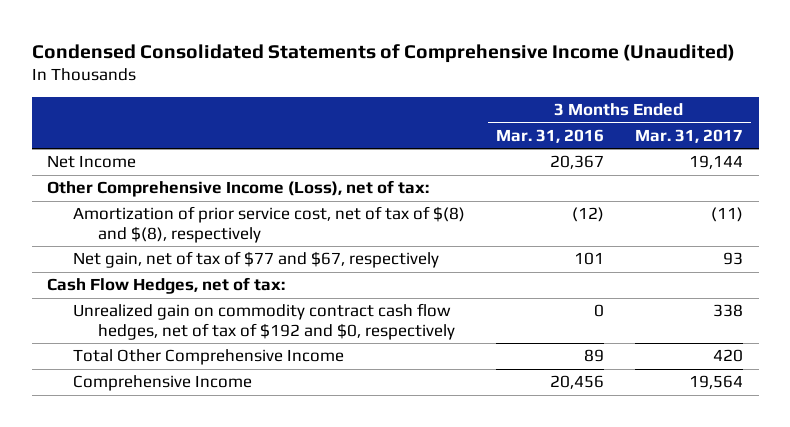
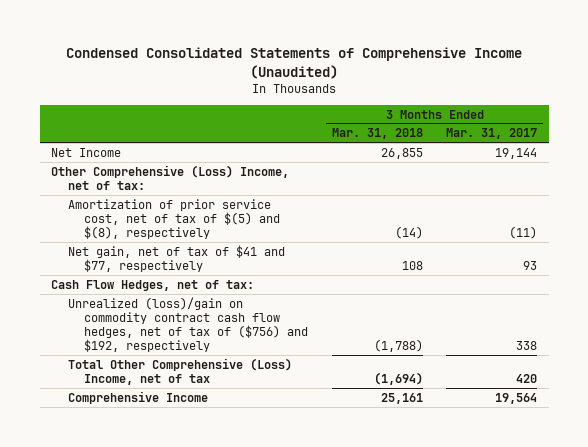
- | 3 Months Ended Mar. 31, 2016 | 3 Months Ended Mar. 31, 2017
+ | 3 Months Ended Mar. 31, 2018 | 3 Months Ended Mar. 31, 2017
- Other Comprehensive Income (Loss), net of tax:
- Amortization of prior service cost, net of tax of $(8) and $(8), respectively | (12) | (11)
- Net gain, net of tax of $77 and $67, respectively | 101 | 93
+ Other Comprehensive (Loss) Income, net of tax:
+ Amortization of prior service cost, net of tax of $(5) and $(8), respectively | (14) | (11)
+ Net gain, net of tax of $41 and $77, respectively | 108 | 93
- Unrealized gain on commodity contract cash flow hedges, net of tax of $192 and $0, respectively | 0 | 338
- Total Other Comprehensive Income | 89 | 420
+ Unrealized (loss)/gain on commodity contract cash flow hedges, net of tax of ($756) and $192, respectively | (1,788) | 338
+ Total Other Comprehensive (Loss) Income, net of tax | (1,694) | 420

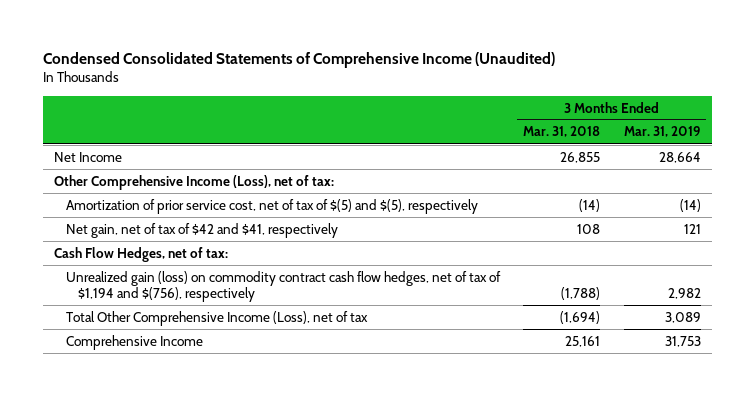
- | 3 Months Ended Mar. 31, 2018 | 3 Months Ended Mar. 31, 2017
+ | 3 Months Ended Mar. 31, 2018 | 3 Months Ended Mar. 31, 2019
- Other Comprehensive (Loss) Income, net of tax:
- Amortization of prior service cost, net of tax of $(5) and $(8), respectively | (14) | (11)
- Net gain, net of tax of $41 and $77, respectively | 108 | 93
+ Other Comprehensive Income (Loss), net of tax:
+ Amortization of prior service cost, net of tax of $(5) and $(5), respectively | (14) | (14)
+ Net gain, net of tax of $42 and $41, respectively | 108 | 121
- Unrealized (loss)/gain on commodity contract cash flow hedges, net of tax of ($756) and $192, respectively | (1,788) | 338
- Total Other Comprehensive (Loss) Income, net of tax | (1,694) | 420
+ Unrealized gain (loss) on commodity contract cash flow hedges, net of tax of $1,194 and $(756), respectively | (1,788) | 2,982
+ Total Other Comprehensive Income (Loss), net of tax | (1,694) | 3,089

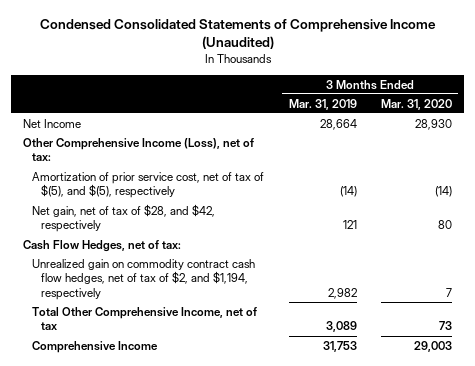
- | 3 Months Ended Mar. 31, 2018 | 3 Months Ended Mar. 31, 2019
+ | 3 Months Ended Mar. 31, 2019 | 3 Months Ended Mar. 31, 2020
- Amortization of prior service cost, net of tax of $(5) and $(5), respectively | (14) | (14)
- Net gain, net of tax of $42 and $41, respectively | 108 | 121
+ Amortization of prior service cost, net of tax of $(5), and $(5), respectively | (14) | (14)
+ Net gain, net of tax of $28, and $42, respectively | 121 | 80
- Unrealized gain (loss) on commodity contract cash flow hedges, net of tax of $1,194 and $(756), respectively | (1,788) | 2,982
- Total Other Comprehensive Income (Loss), net of tax | (1,694) | 3,089
+ Unrealized gain on commodity contract cash flow hedges, net of tax of $2, and $1,194, respectively | 2,982 | 7
+ Total Other Comprehensive Income, net of tax | 3,089 | 73

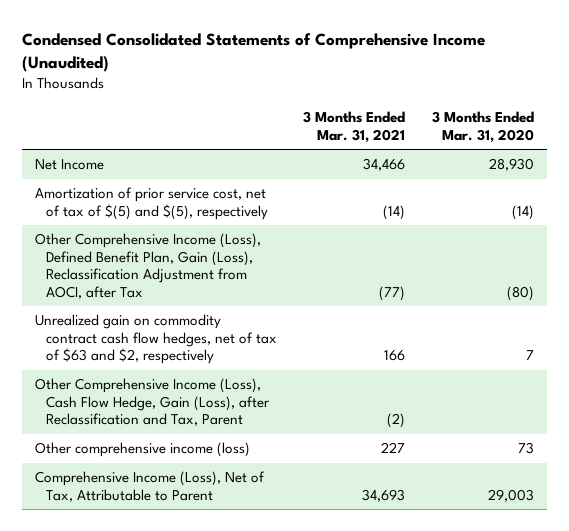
- | 3 Months Ended Mar. 31, 2019 | 3 Months Ended Mar. 31, 2020
+ | 3 Months Ended Mar. 31, 2021 | 3 Months Ended Mar. 31, 2020
- Other Comprehensive Income (Loss), net of tax:
- Amortization of prior service cost, net of tax of $(5), and $(5), respectively | (14) | (14)
- Net gain, net of tax of $28, and $42, respectively | 121 | 80
- Cash Flow Hedges, net of tax:
- Unrealized gain on commodity contract cash flow hedges, net of tax of $2, and $1,194, respectively | 2,982 | 7
- Total Other Comprehensive Income, net of tax | 3,089 | 73
- Comprehensive Income | 31,753 | 29,003
+ Amortization of prior service cost, net of tax of $(5) and $(5), respectively | (14) | (14)
+ Other Comprehensive Income (Loss), Defined Benefit Plan, Gain (Loss), Reclassification Adjustment from AOCI, after Tax | (77) | (80)
+ Unrealized gain on commodity contract cash flow hedges, net of tax of $63 and $2, respectively | 166 | 7
+ Other Comprehensive Income (Loss), Cash Flow Hedge, Gain (Loss), after Reclassification and Tax, Parent | (2) |
+ Other comprehensive income (loss) | 227 | 73
+ Comprehensive Income (Loss), Net of Tax, Attributable to Parent | 34,693 | 29,003

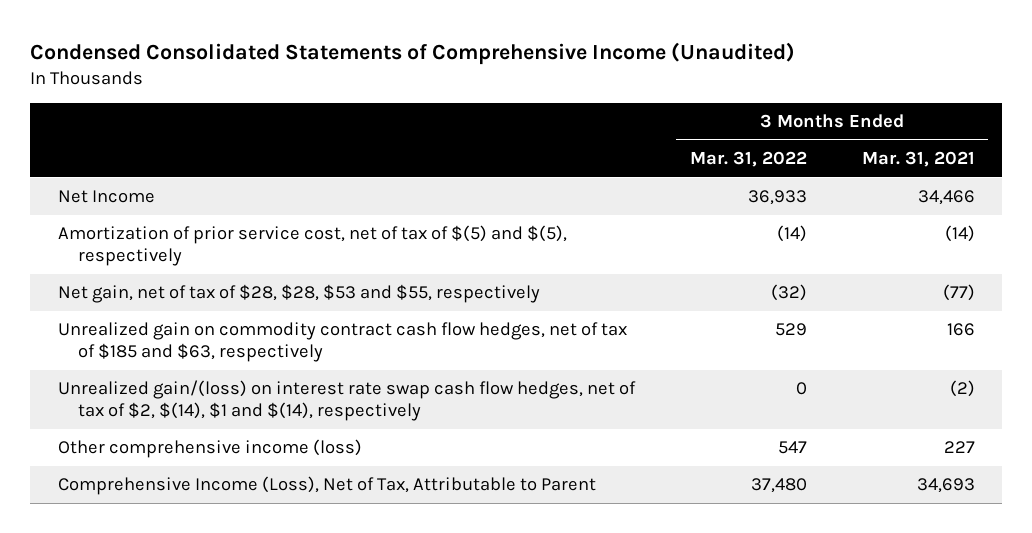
- | 3 Months Ended Mar. 31, 2021 | 3 Months Ended Mar. 31, 2020
+ | 3 Months Ended Mar. 31, 2022 | 3 Months Ended Mar. 31, 2021
- Other Comprehensive Income (Loss), Defined Benefit Plan, Gain (Loss), Reclassification Adjustment from AOCI, after Tax | (77) | (80)
- Unrealized gain on commodity contract cash flow hedges, net of tax of $63 and $2, respectively | 166 | 7
- Other Comprehensive Income (Loss), Cash Flow Hedge, Gain (Loss), after Reclassification and Tax, Parent | (2) |
+ Net gain, net of tax of $28, $28, $53 and $55, respectively | (32) | (77)
+ Unrealized gain on commodity contract cash flow hedges, net of tax of $185 and $63, respectively | 529 | 166
+ Unrealized gain/(loss) on interest rate swap cash flow hedges, net of tax of $2, $(14), $1 and $(14), respectively | 0 | (2)

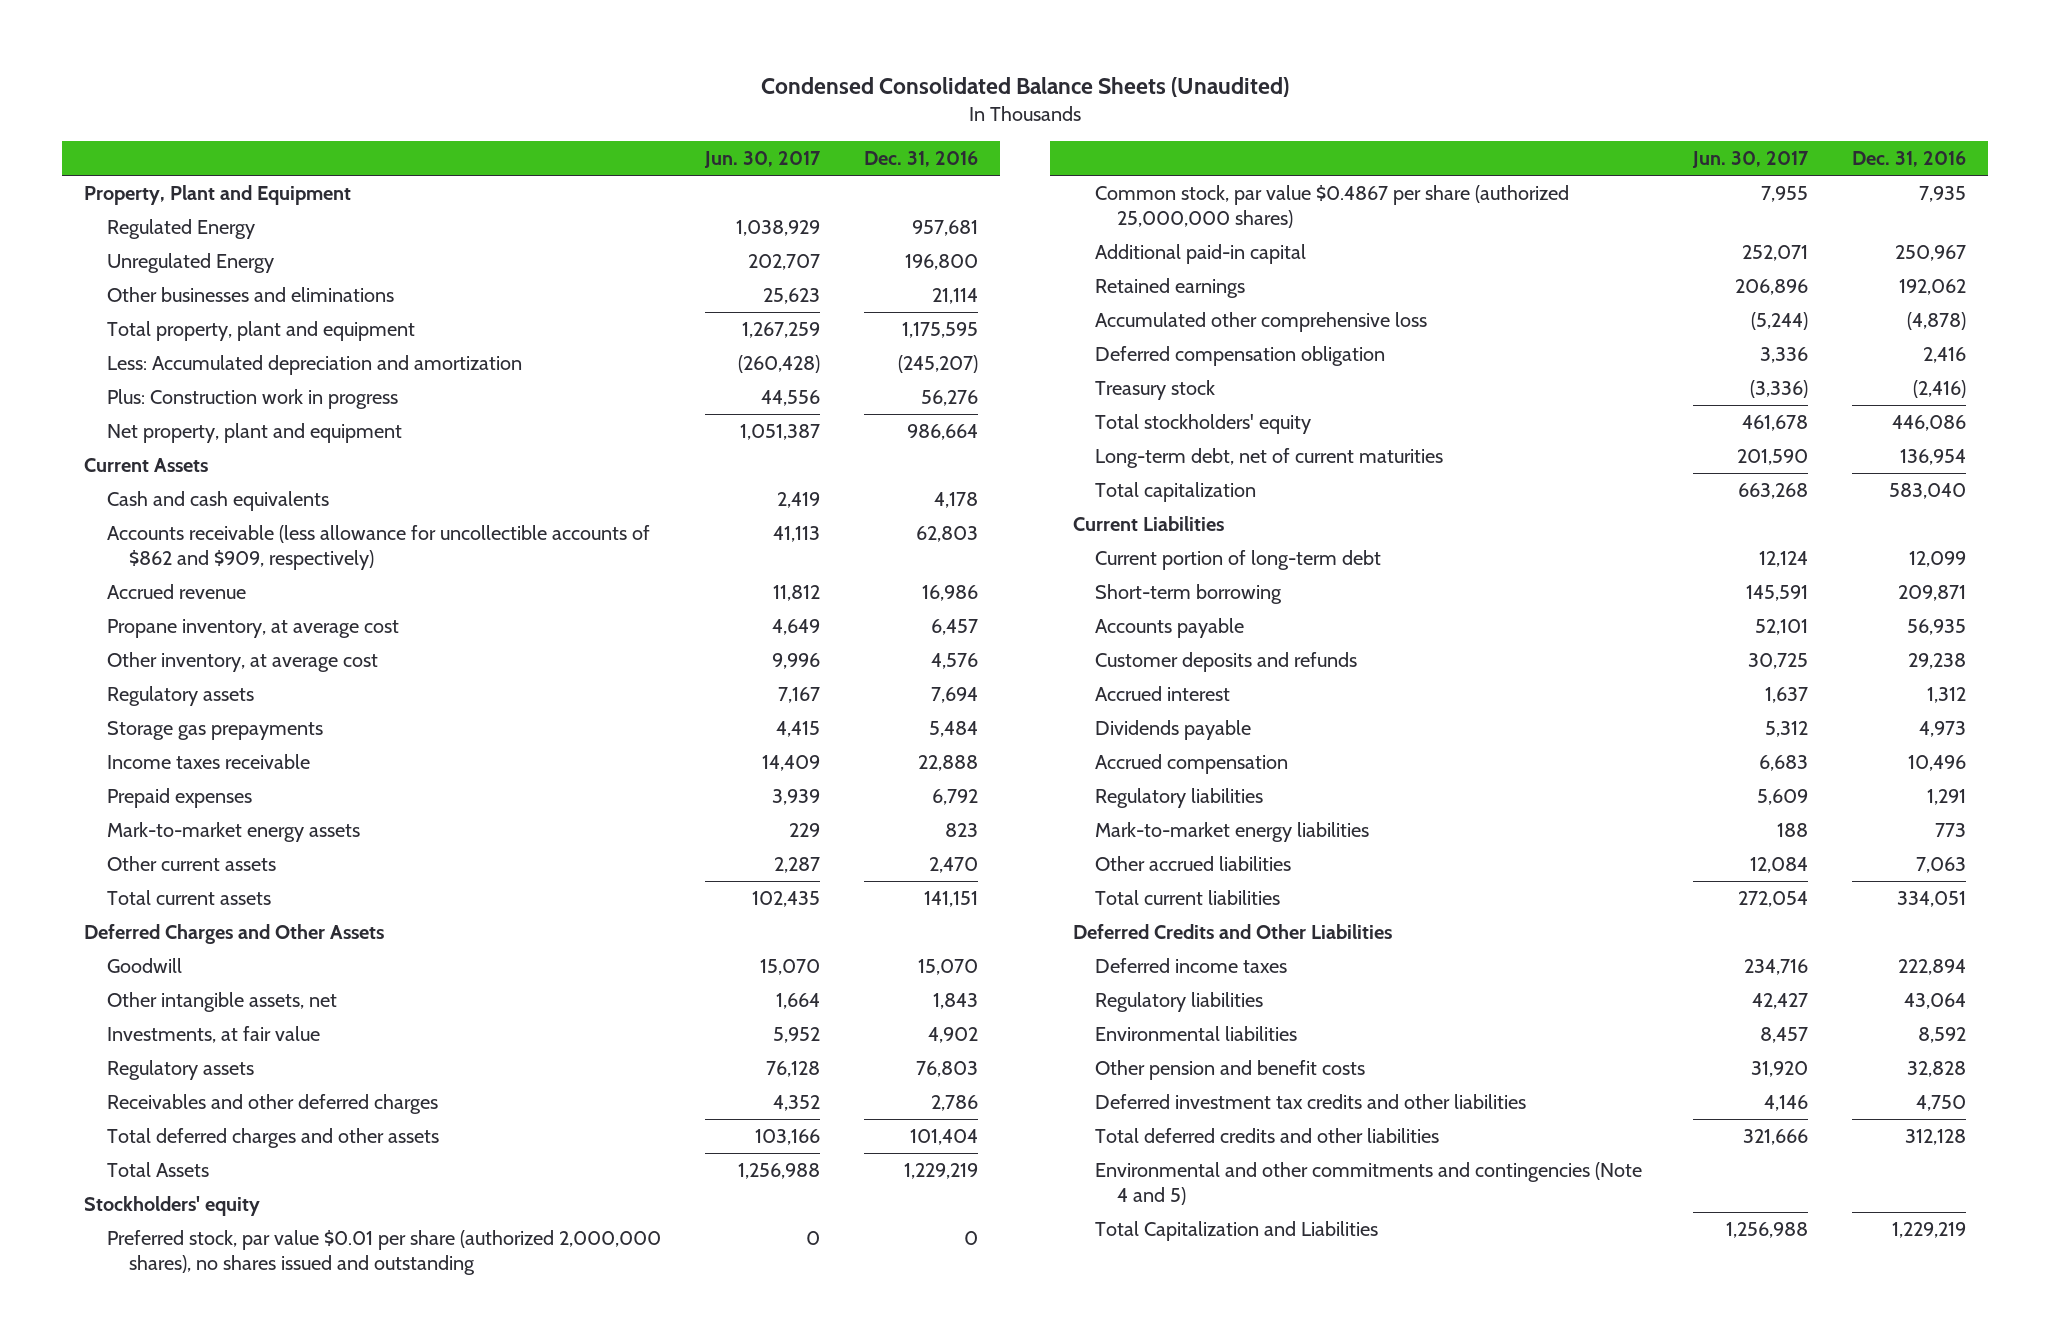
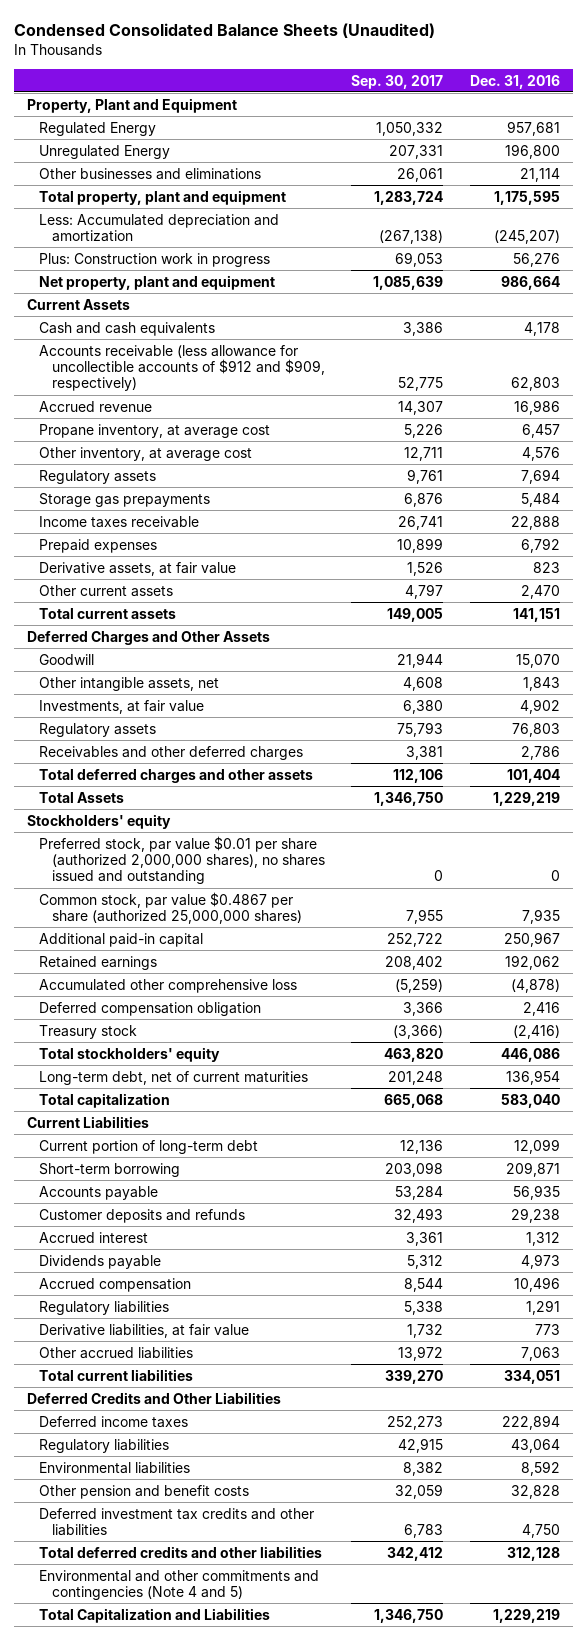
- | Jun. 30, 2017 | Dec. 31, 2016
+ | Sep. 30, 2017 | Dec. 31, 2016
- Accounts receivable (less allowance for uncollectible accounts of $862 and $909, respectively) | 41,113 | 62,803
+ Accounts receivable (less allowance for uncollectible accounts of $912 and $909, respectively) | 52,775 | 62,803
- Mark-to-market energy assets | 229 | 823
+ Derivative assets, at fair value | 1,526 | 823
- Mark-to-market energy liabilities | 188 | 773
+ Derivative liabilities, at fair value | 1,732 | 773

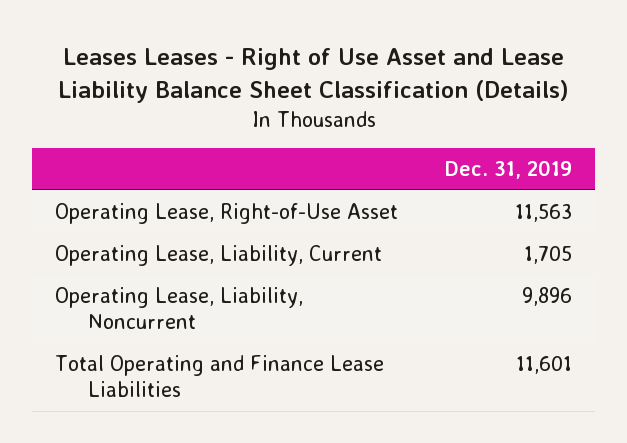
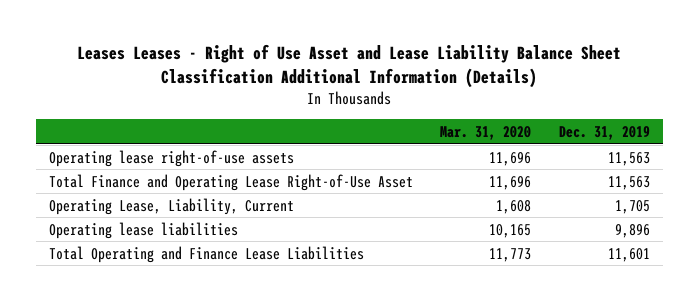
- Leases Leases - Right of Use Asset and Lease Liability Balance Sheet Classification (Details)
+ Leases Leases - Right of Use Asset and Lease Liability Balance Sheet Classification Additional Information (Details)
- | Dec. 31, 2019
+ | Mar. 31, 2020 | Dec. 31, 2019
- Operating Lease, Right-of-Use Asset | 11,563
+ Operating lease right-of-use assets | 11,696 | 11,563
+ Total Finance and Operating Lease Right-of-Use Asset | 11,696 | 11,563
- Operating Lease, Liability, Noncurrent | 9,896
+ Operating lease liabilities | 10,165 | 9,896

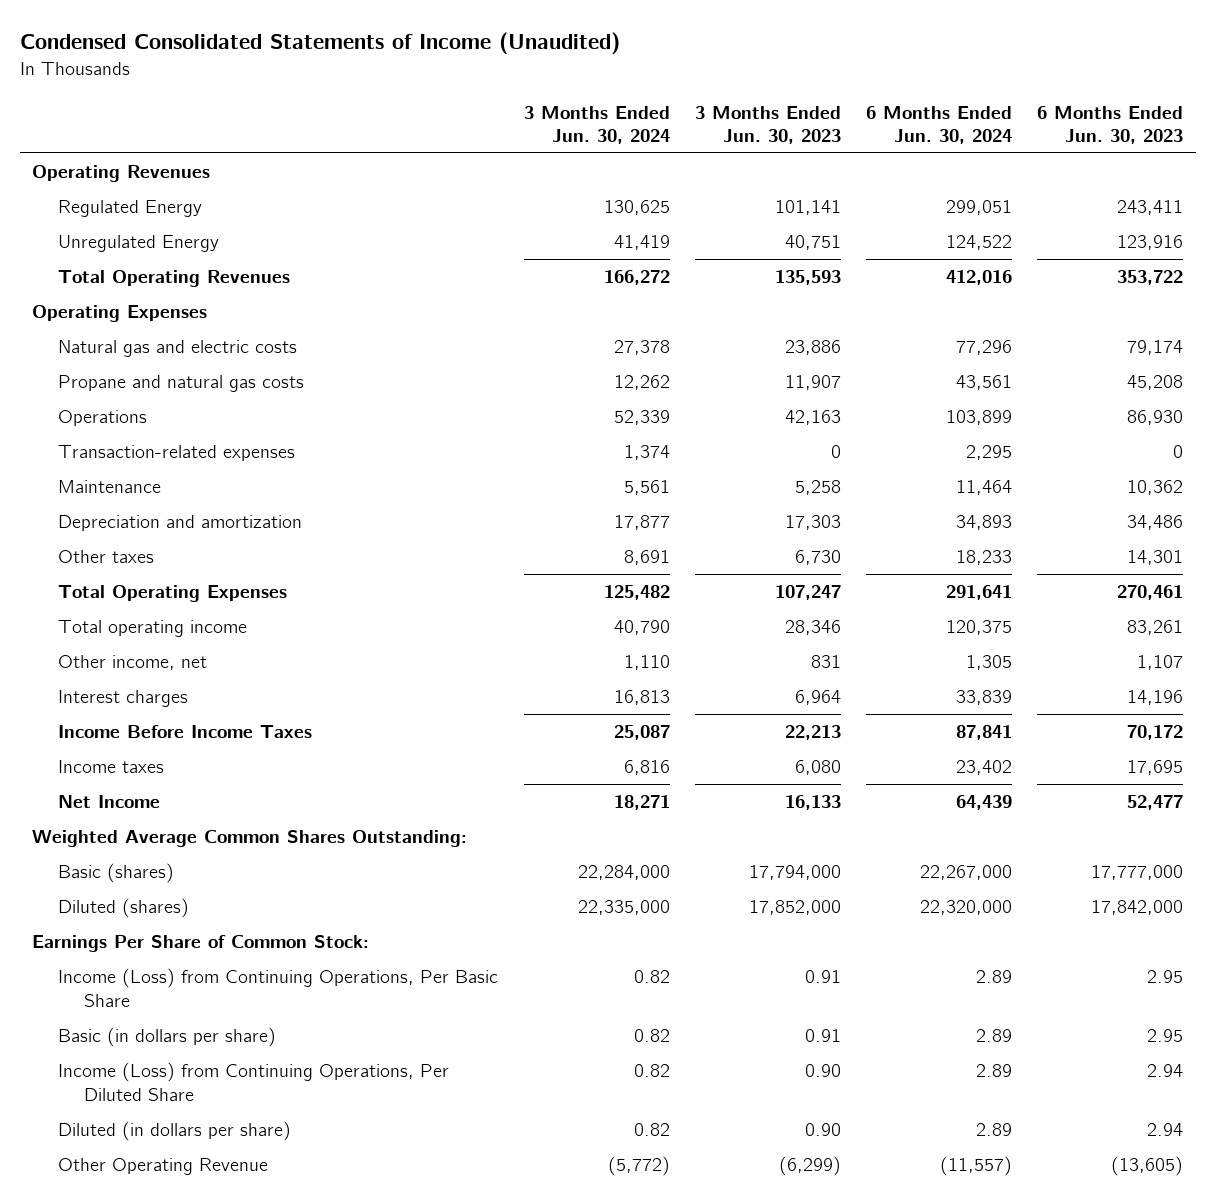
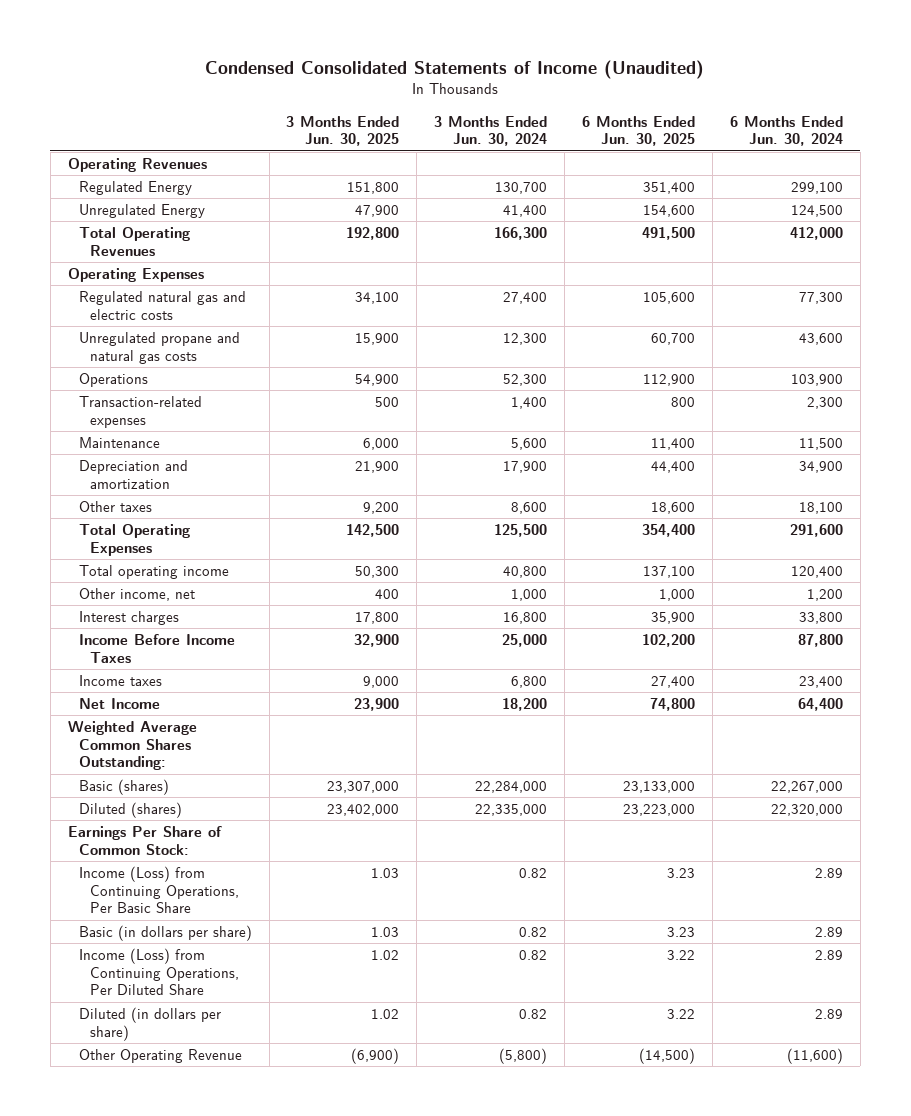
- | 3 Months Ended Jun. 30, 2024 | 3 Months Ended Jun. 30, 2023 | 6 Months Ended Jun. 30, 2024 | 6 Months Ended Jun. 30, 2023
+ | 3 Months Ended Jun. 30, 2025 | 3 Months Ended Jun. 30, 2024 | 6 Months Ended Jun. 30, 2025 | 6 Months Ended Jun. 30, 2024
- Regulated Energy | 130,625 | 101,141 | 299,051 | 243,411
- Unregulated Energy | 41,419 | 40,751 | 124,522 | 123,916
- Total Operating Revenues | 166,272 | 135,593 | 412,016 | 353,722
+ Regulated Energy | 151,800 | 130,700 | 351,400 | 299,100
+ Unregulated Energy | 47,900 | 41,400 | 154,600 | 124,500
+ Total Operating Revenues | 192,800 | 166,300 | 491,500 | 412,000
- Natural gas and electric costs | 27,378 | 23,886 | 77,296 | 79,174
- Propane and natural gas costs | 12,262 | 11,907 | 43,561 | 45,208
- Operations | 52,339 | 42,163 | 103,899 | 86,930
- Transaction-related expenses | 1,374 | 0 | 2,295 | 0
- Maintenance | 5,561 | 5,258 | 11,464 | 10,362
- Depreciation and amortization | 17,877 | 17,303 | 34,893 | 34,486
- Other taxes | 8,691 | 6,730 | 18,233 | 14,301
- Total Operating Expenses | 125,482 | 107,247 | 291,641 | 270,461
- Total operating income | 40,790 | 28,346 | 120,375 | 83,261
- Other income, net | 1,110 | 831 | 1,305 | 1,107
- Interest charges | 16,813 | 6,964 | 33,839 | 14,196
- Income Before Income Taxes | 25,087 | 22,213 | 87,841 | 70,172
- Income taxes | 6,816 | 6,080 | 23,402 | 17,695
- Net Income | 18,271 | 16,133 | 64,439 | 52,477
+ Regulated natural gas and electric costs | 34,100 | 27,400 | 105,600 | 77,300
+ Unregulated propane and natural gas costs | 15,900 | 12,300 | 60,700 | 43,600
+ Operations | 54,900 | 52,300 | 112,900 | 103,900
+ Transaction-related expenses | 500 | 1,400 | 800 | 2,300
+ Maintenance | 6,000 | 5,600 | 11,400 | 11,500
+ Depreciation and amortization | 21,900 | 17,900 | 44,400 | 34,900
+ Other taxes | 9,200 | 8,600 | 18,600 | 18,100
+ Total Operating Expenses | 142,500 | 125,500 | 354,400 | 291,600
+ Total operating income | 50,300 | 40,800 | 137,100 | 120,400
+ Other income, net | 400 | 1,000 | 1,000 | 1,200
+ Interest charges | 17,800 | 16,800 | 35,900 | 33,800
+ Income Before Income Taxes | 32,900 | 25,000 | 102,200 | 87,800
+ Income taxes | 9,000 | 6,800 | 27,400 | 23,400
+ Net Income | 23,900 | 18,200 | 74,800 | 64,400
- Other Operating Revenue | (5,772) | (6,299) | (11,557) | (13,605)
+ Other Operating Revenue | (6,900) | (5,800) | (14,500) | (11,600)

